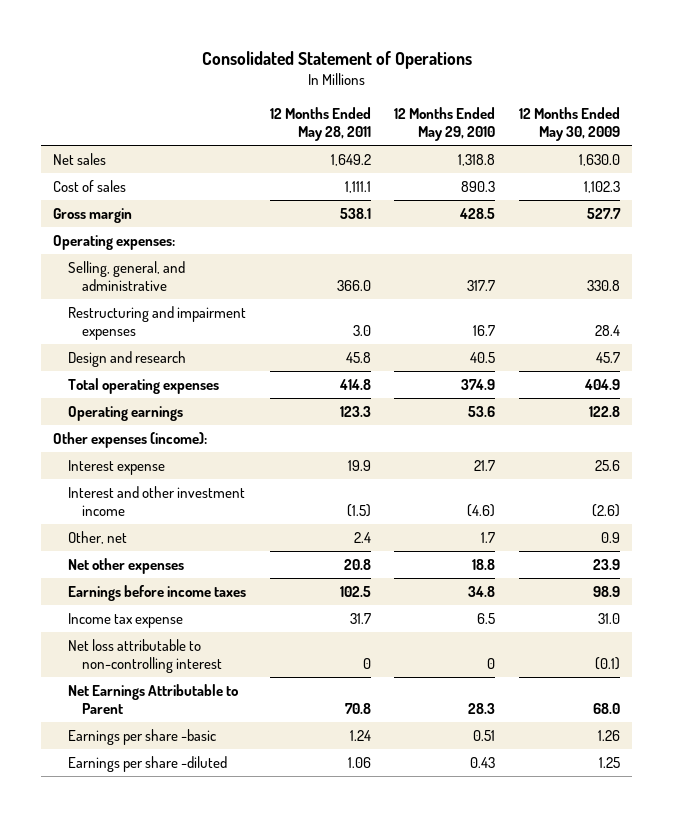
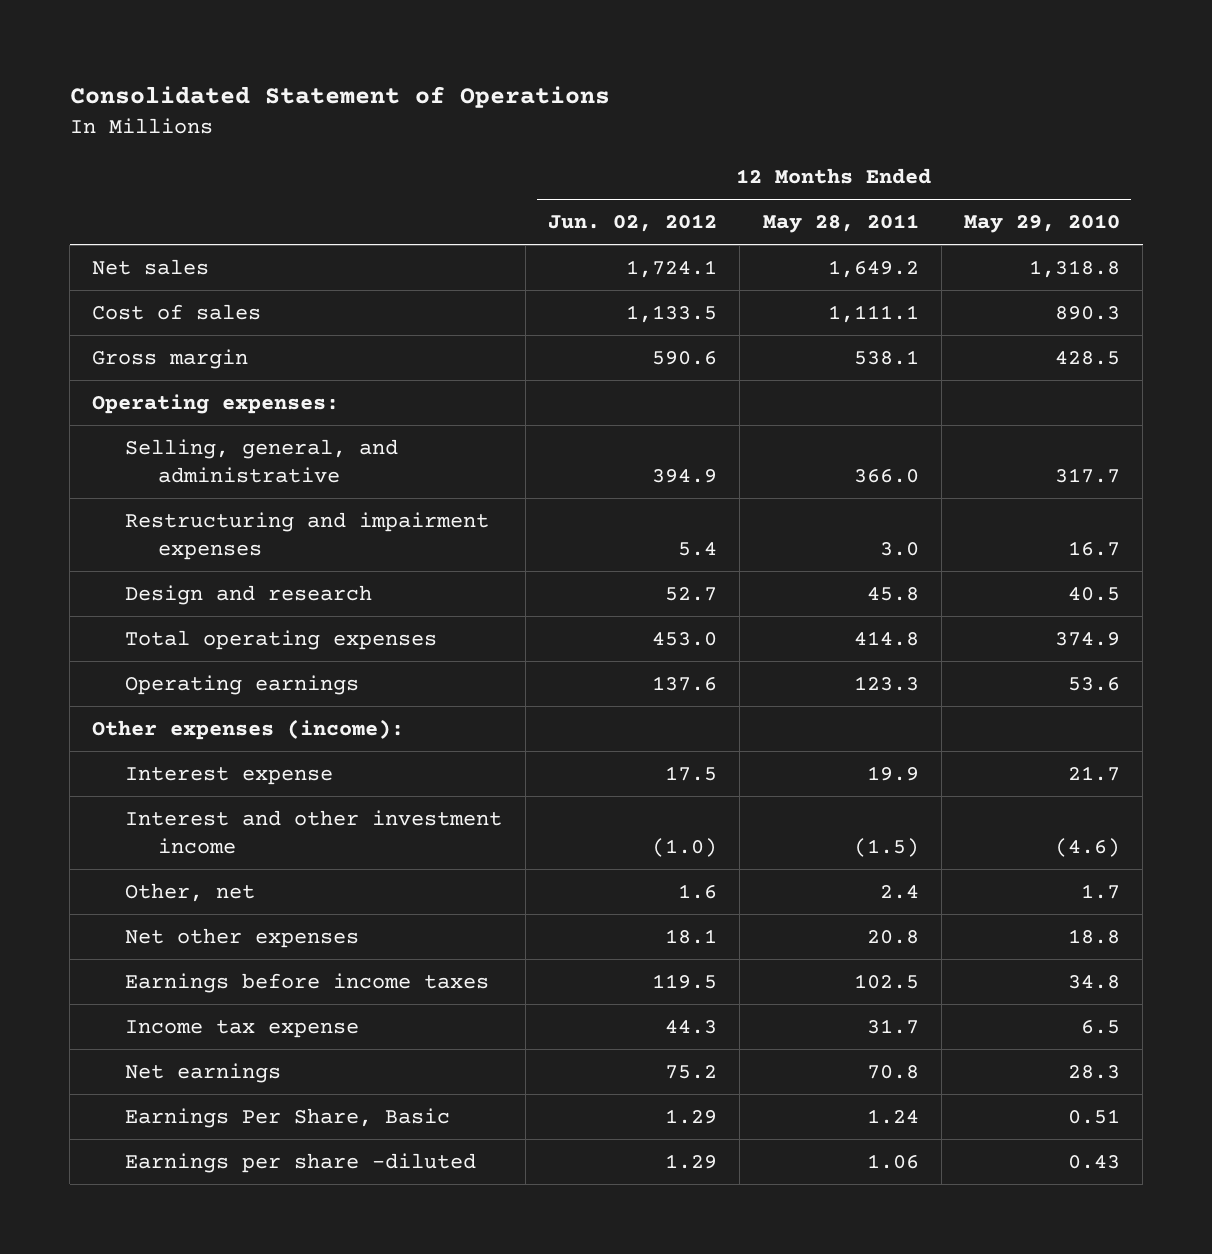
- | 12 Months Ended May 28, 2011 | 12 Months Ended May 29, 2010 | 12 Months Ended May 30, 2009
+ | 12 Months Ended Jun. 02, 2012 | 12 Months Ended May 28, 2011 | 12 Months Ended May 29, 2010
- Net loss attributable to non-controlling interest | 0 | 0 | (0.1)
- Net Earnings Attributable to Parent | 70.8 | 28.3 | 68.0
- Earnings per share -basic | 1.24 | 0.51 | 1.26
+ Net earnings | 75.2 | 70.8 | 28.3
+ Earnings Per Share, Basic | 1.29 | 1.24 | 0.51

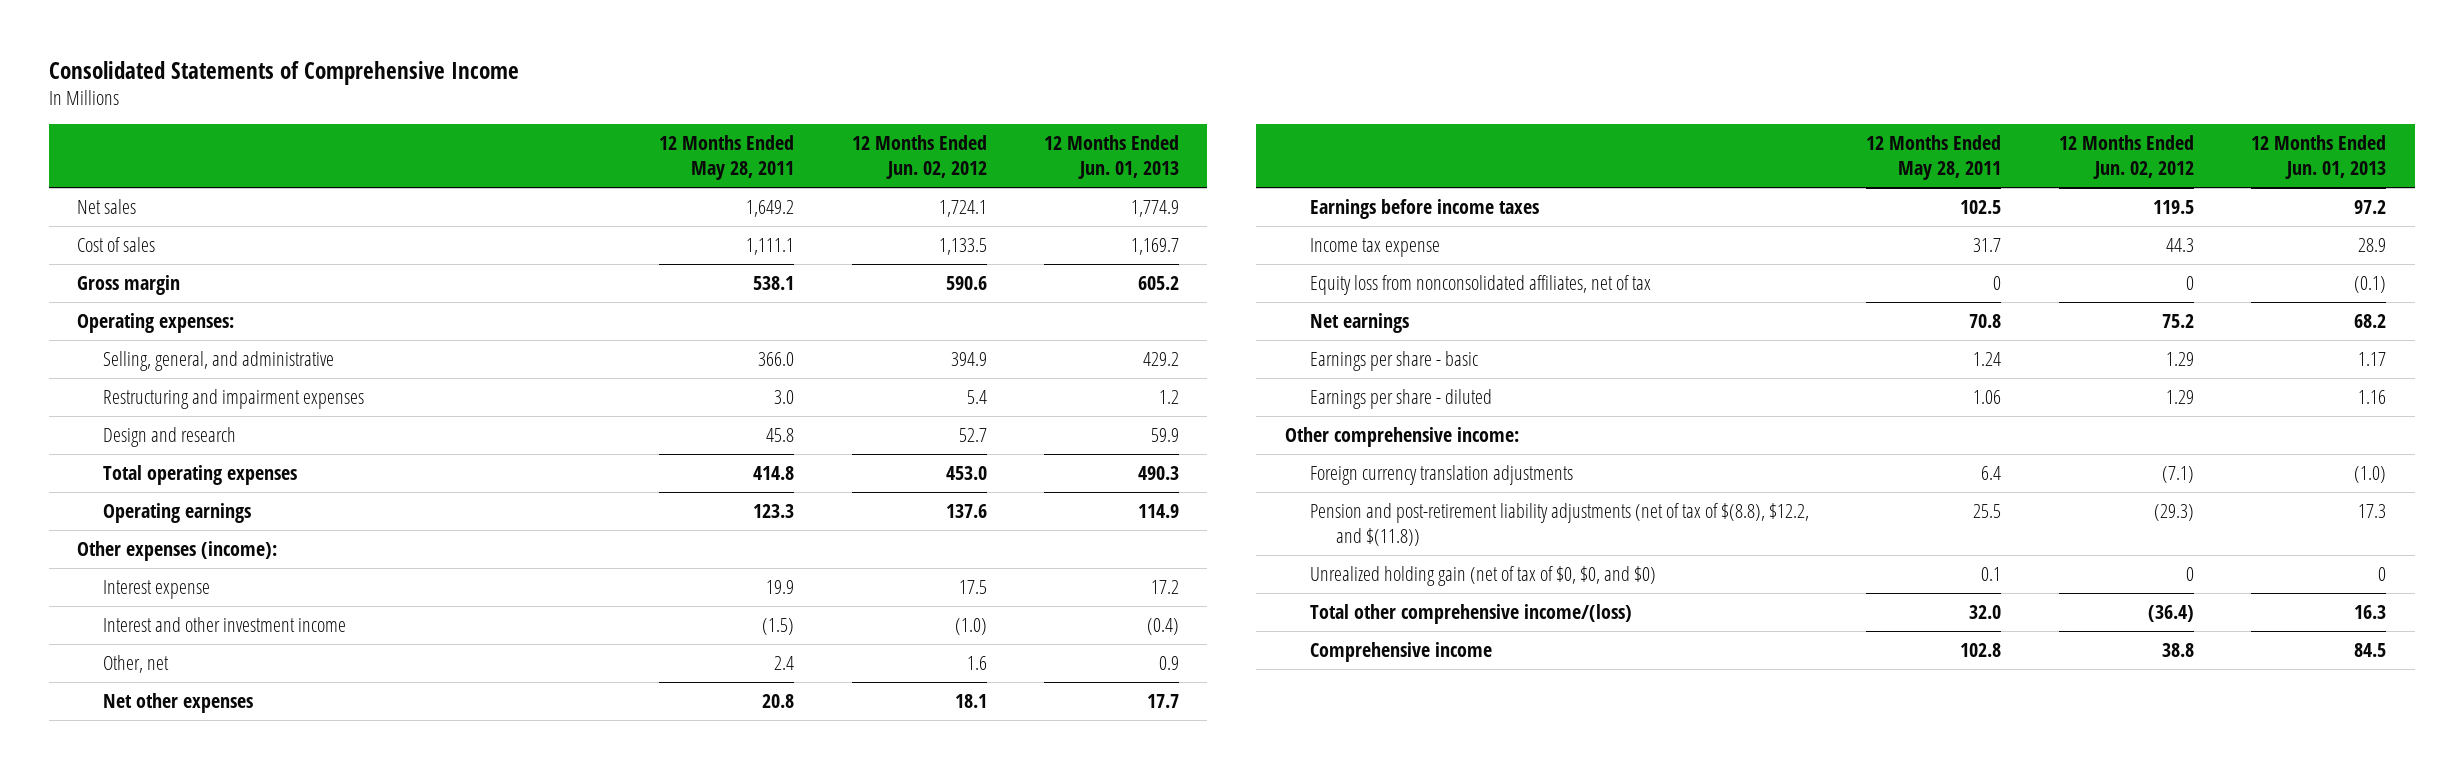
- Consolidated Statement of Operations
+ Consolidated Statements of Comprehensive Income
- | 12 Months Ended Jun. 02, 2012 | 12 Months Ended May 28, 2011 | 12 Months Ended May 29, 2010
+ | 12 Months Ended May 28, 2011 | 12 Months Ended Jun. 02, 2012 | 12 Months Ended Jun. 01, 2013
+ Equity loss from nonconsolidated affiliates, net of tax | 0 | 0 | (0.1)
- Earnings Per Share, Basic | 1.29 | 1.24 | 0.51
- Earnings per share -diluted | 1.29 | 1.06 | 0.43
+ Earnings per share - basic | 1.24 | 1.29 | 1.17
+ Earnings per share - diluted | 1.06 | 1.29 | 1.16
+ Other comprehensive income:
+ Foreign currency translation adjustments | 6.4 | (7.1) | (1.0)
+ Pension and post-retirement liability adjustments (net of tax of $(8.8), $12.2, and $(11.8)) | 25.5 | (29.3) | 17.3
+ Unrealized holding gain (net of tax of $0, $0, and $0) | 0.1 | 0 | 0
+ Total other comprehensive income/(loss) | 32.0 | (36.4) | 16.3
+ Comprehensive income | 102.8 | 38.8 | 84.5

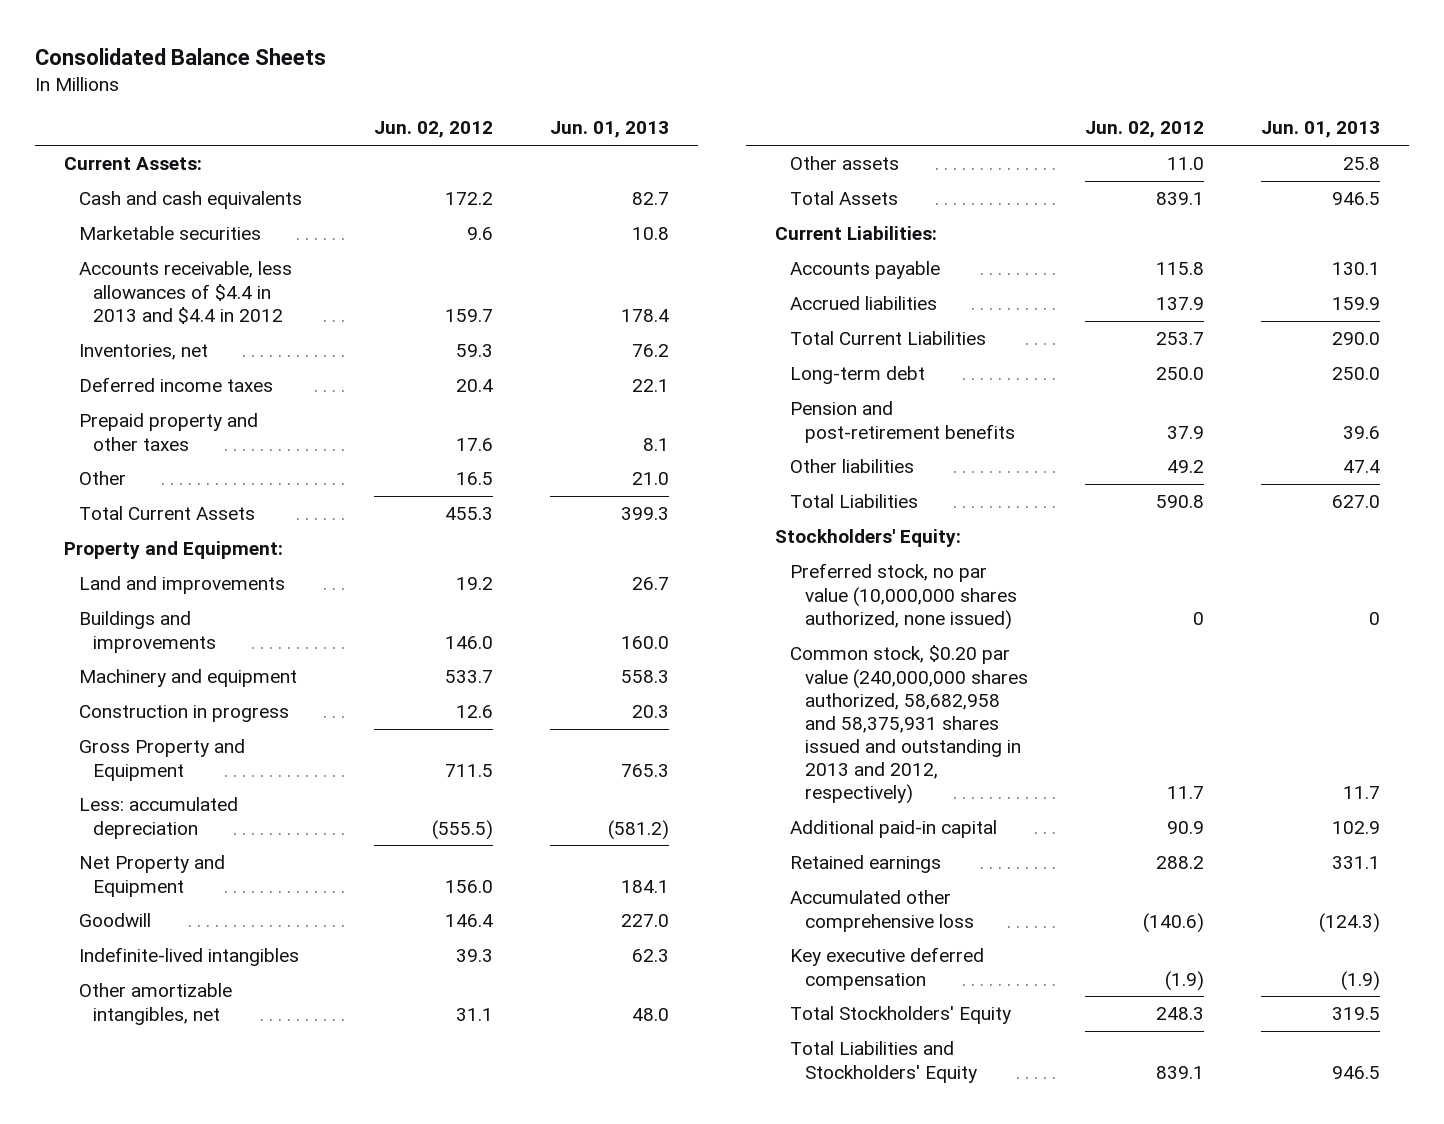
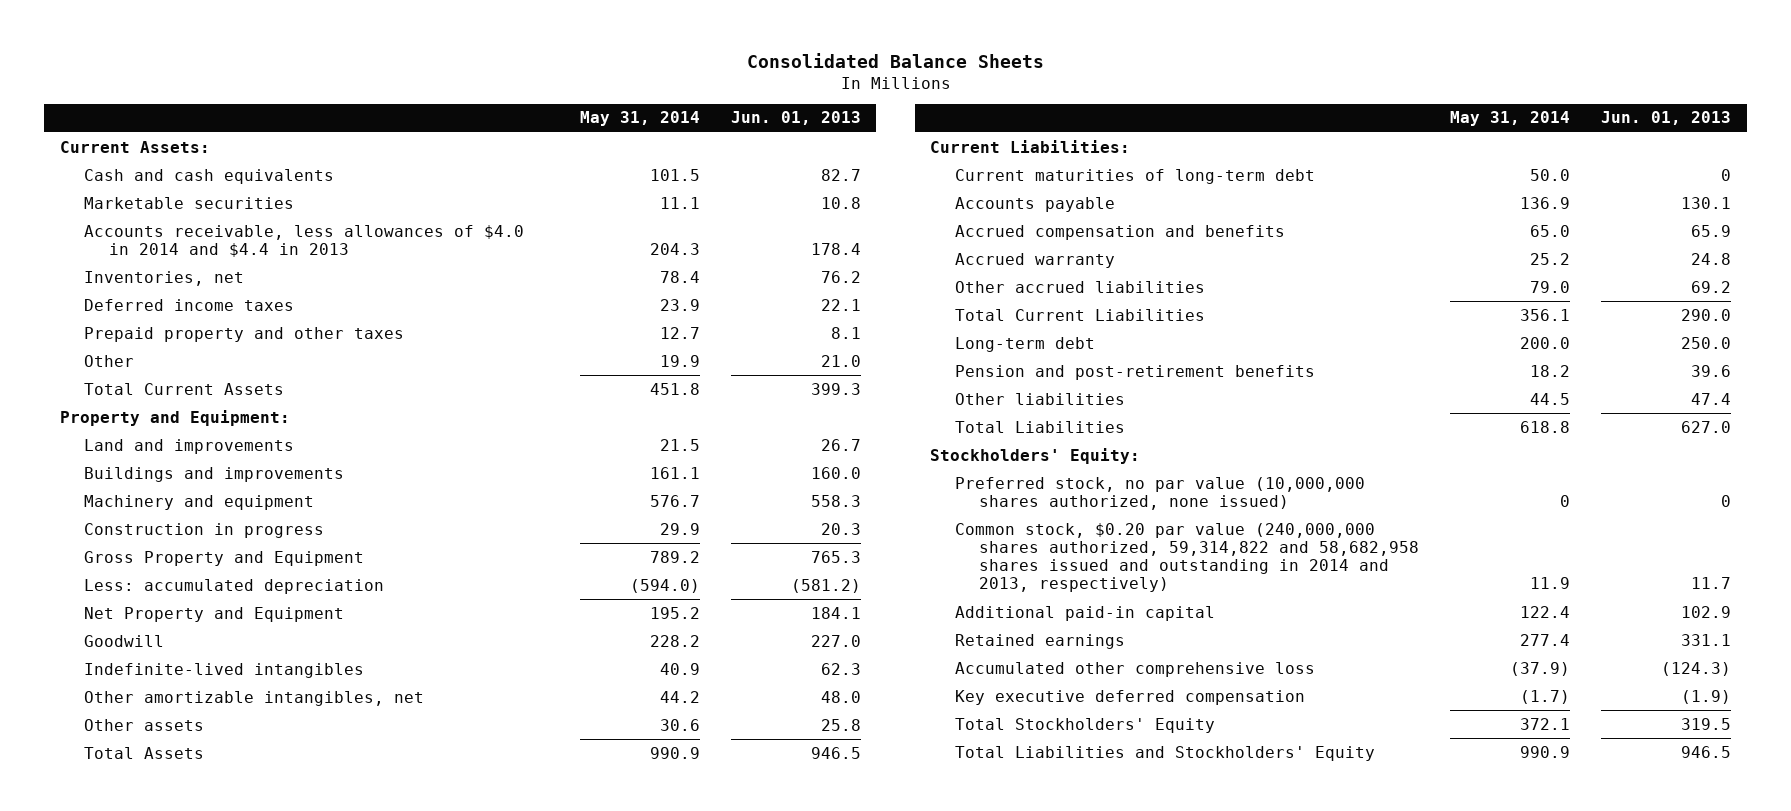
- | Jun. 02, 2012 | Jun. 01, 2013
+ | May 31, 2014 | Jun. 01, 2013
- Accounts receivable, less allowances of $4.4 in 2013 and $4.4 in 2012 | 159.7 | 178.4
+ Accounts receivable, less allowances of $4.0 in 2014 and $4.4 in 2013 | 204.3 | 178.4
+ Current maturities of long-term debt | 50.0 | 0
- Accrued liabilities | 137.9 | 159.9
+ Accrued compensation and benefits | 65.0 | 65.9
+ Accrued warranty | 25.2 | 24.8
+ Other accrued liabilities | 79.0 | 69.2
- Common stock, $0.20 par value (240,000,000 shares authorized, 58,682,958 and 58,375,931 shares issued and outstanding in 2013 and 2012, respectively) | 11.7 | 11.7
+ Common stock, $0.20 par value (240,000,000 shares authorized, 59,314,822 and 58,682,958 shares issued and outstanding in 2014 and 2013, respectively) | 11.9 | 11.7

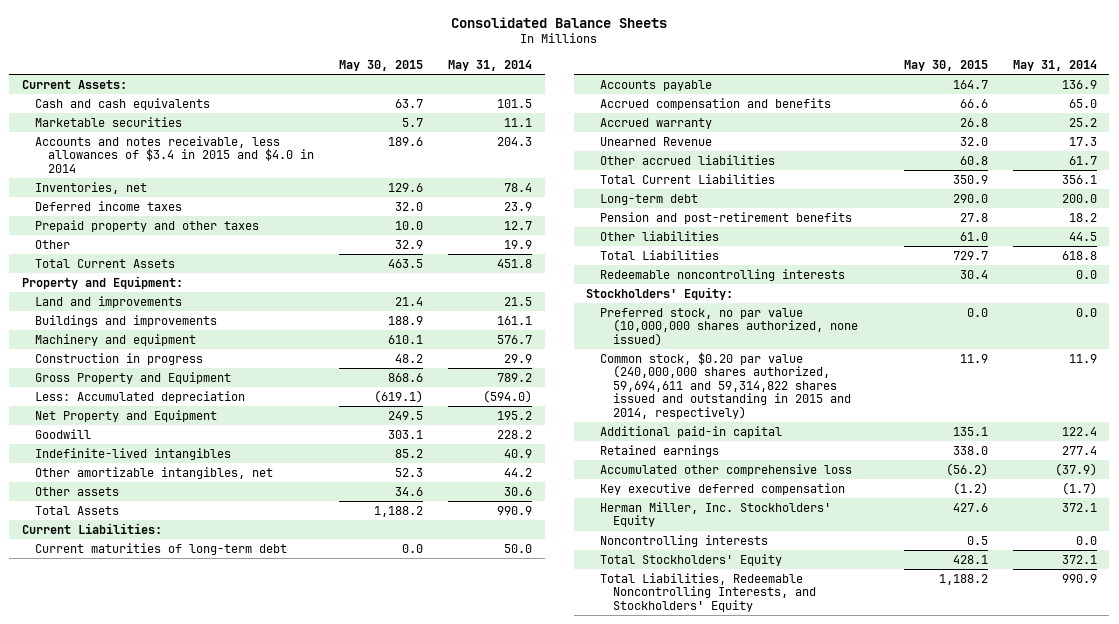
- | May 31, 2014 | Jun. 01, 2013
+ | May 30, 2015 | May 31, 2014
- Accounts receivable, less allowances of $4.0 in 2014 and $4.4 in 2013 | 204.3 | 178.4
+ Accounts and notes receivable, less allowances of $3.4 in 2015 and $4.0 in 2014 | 189.6 | 204.3
- Less: accumulated depreciation | (594.0) | (581.2)
+ Less: Accumulated depreciation | (619.1) | (594.0)
- Other accrued liabilities | 79.0 | 69.2
+ Unearned Revenue | 32.0 | 17.3
+ Other accrued liabilities | 60.8 | 61.7
+ Redeemable noncontrolling interests | 30.4 | 0.0
- Preferred stock, no par value (10,000,000 shares authorized, none issued) | 0 | 0
- Common stock, $0.20 par value (240,000,000 shares authorized, 59,314,822 and 58,682,958 shares issued and outstanding in 2014 and 2013, respectively) | 11.9 | 11.7
+ Preferred stock, no par value (10,000,000 shares authorized, none issued) | 0.0 | 0.0
+ Common stock, $0.20 par value (240,000,000 shares authorized, 59,694,611 and 59,314,822 shares issued and outstanding in 2015 and 2014, respectively) | 11.9 | 11.9
+ Herman Miller, Inc. Stockholders' Equity | 427.6 | 372.1
+ Noncontrolling interests | 0.5 | 0.0
- Total Liabilities and Stockholders' Equity | 990.9 | 946.5
+ Total Liabilities, Redeemable Noncontrolling Interests, and Stockholders' Equity | 1,188.2 | 990.9

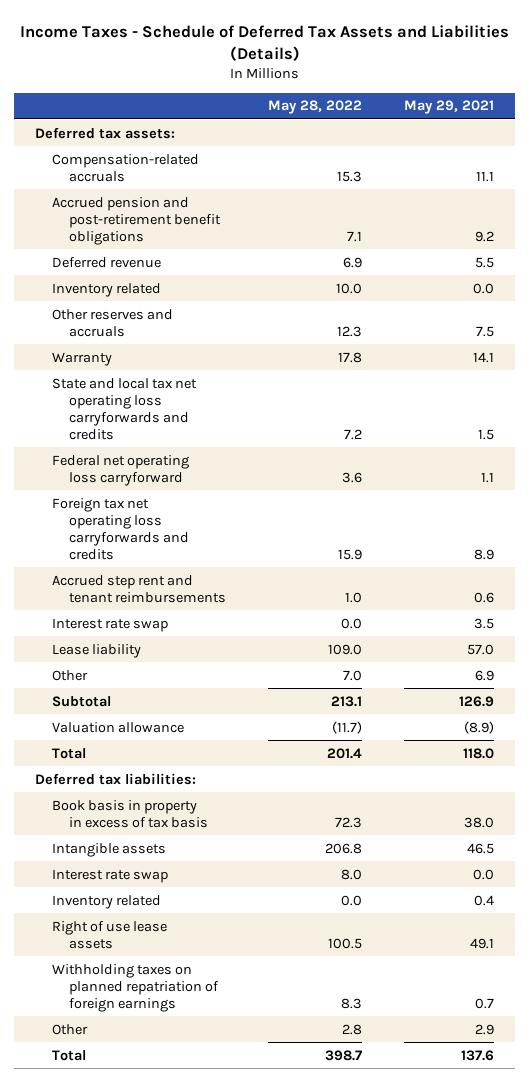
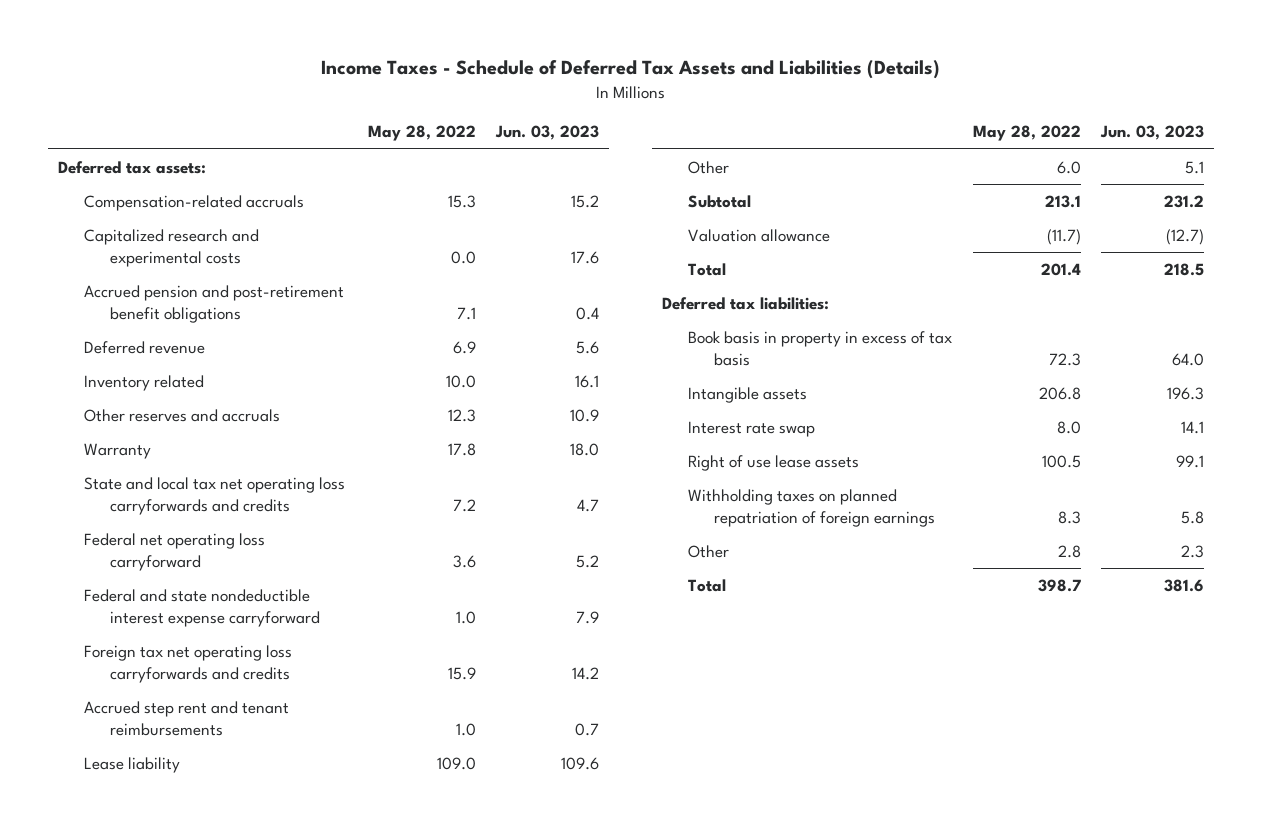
- | May 28, 2022 | May 29, 2021
+ | May 28, 2022 | Jun. 03, 2023
+ Capitalized research and experimental costs | 0.0 | 17.6
+ Federal and state nondeductible interest expense carryforward | 1.0 | 7.9
- Interest rate swap | 0.0 | 3.5
- Other | 7.0 | 6.9
+ Other | 6.0 | 5.1
- Inventory related | 0.0 | 0.4

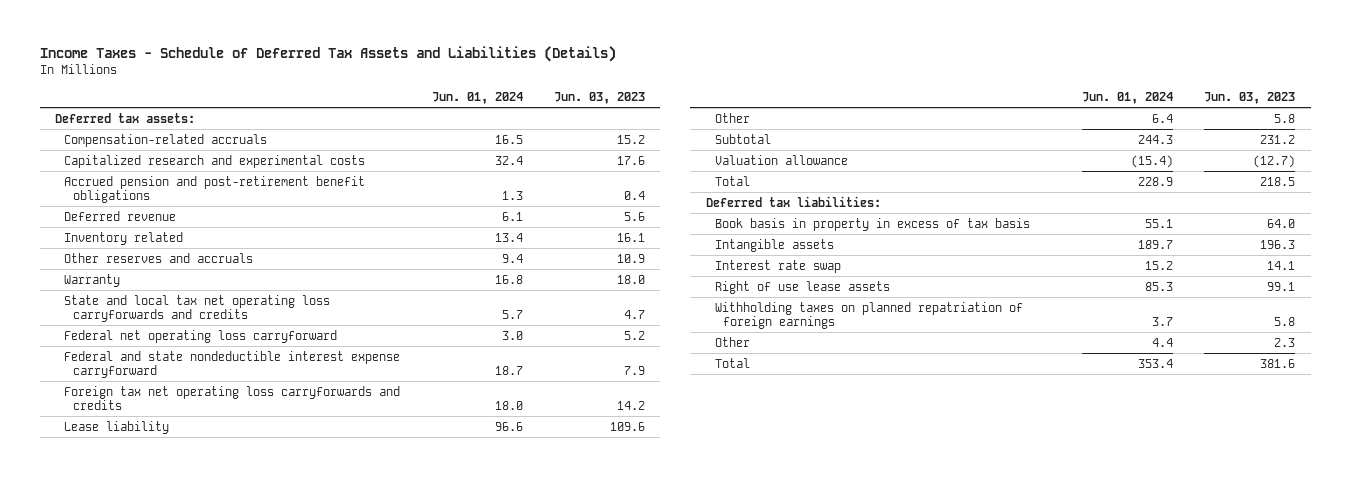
- | May 28, 2022 | Jun. 03, 2023
+ | Jun. 01, 2024 | Jun. 03, 2023
- Accrued step rent and tenant reimbursements | 1.0 | 0.7
- Other | 6.0 | 5.1
+ Other | 6.4 | 5.8

